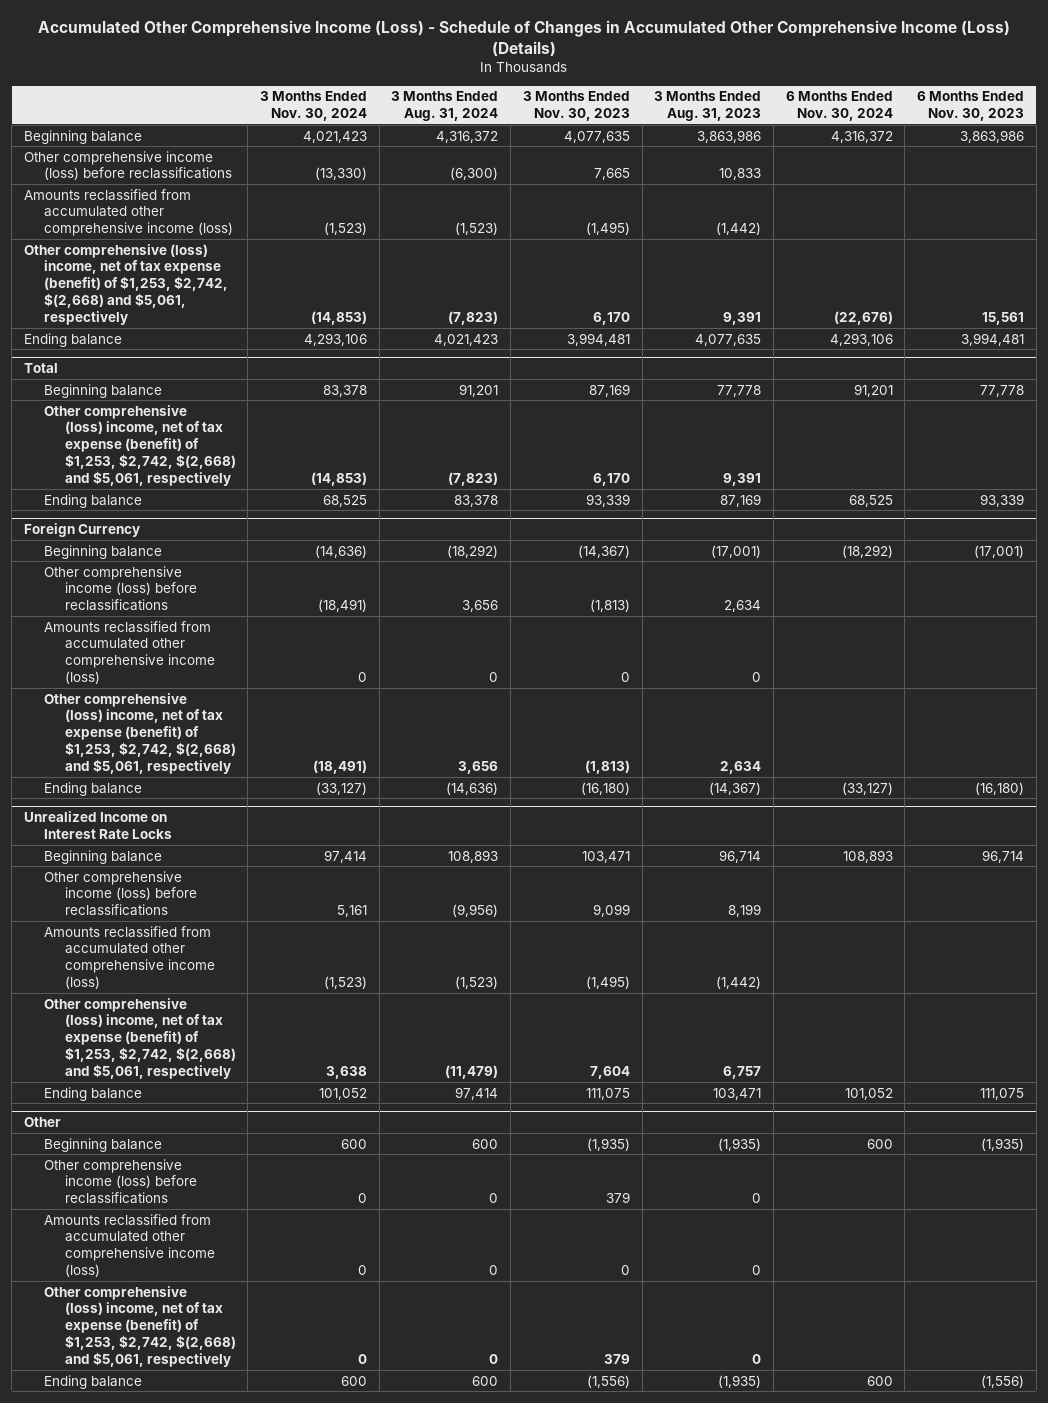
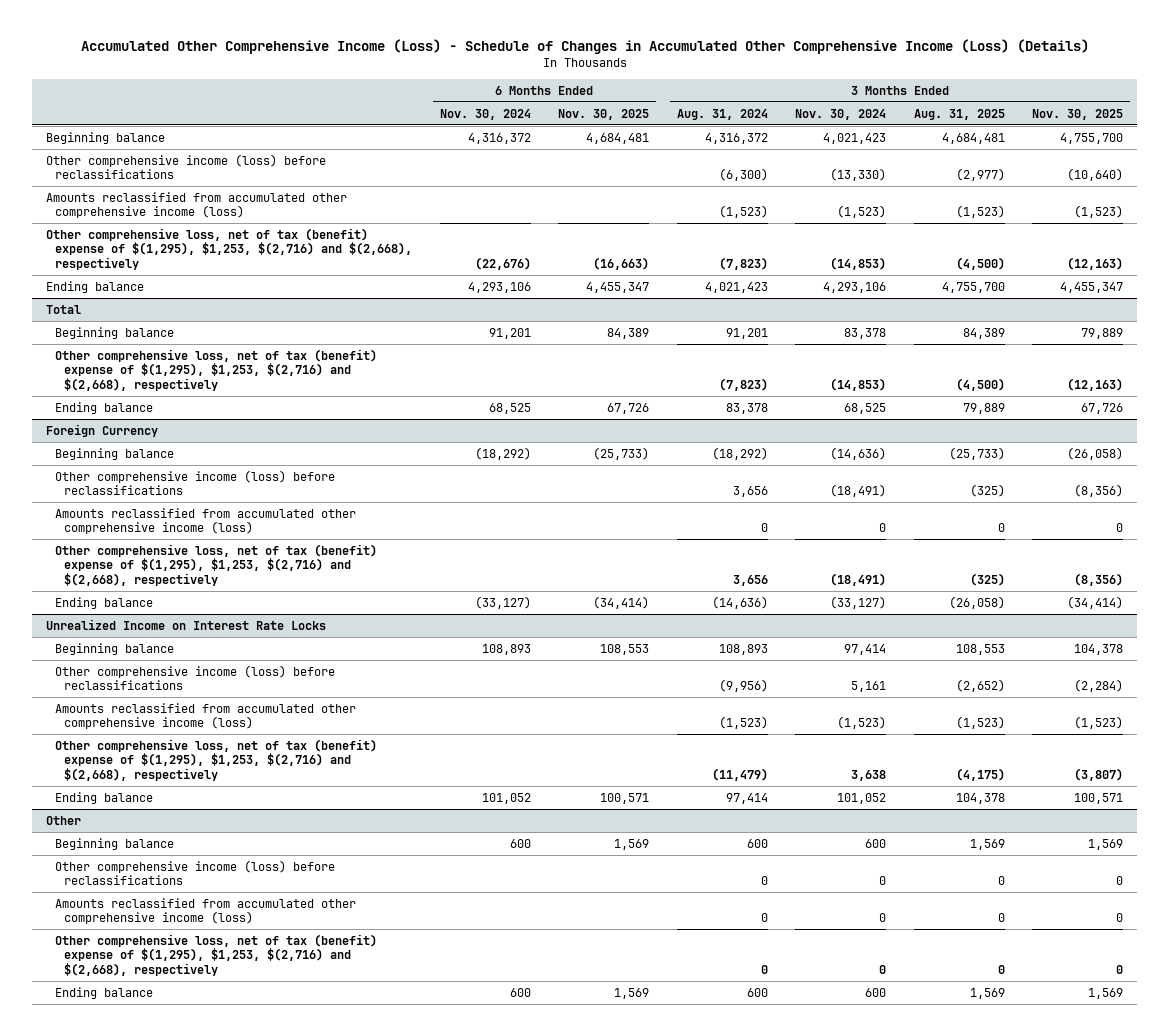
- | 3 Months Ended Nov. 30, 2024 | 3 Months Ended Aug. 31, 2024 | 3 Months Ended Nov. 30, 2023 | 3 Months Ended Aug. 31, 2023 | 6 Months Ended Nov. 30, 2024 | 6 Months Ended Nov. 30, 2023
+ | 6 Months Ended Nov. 30, 2024 | 6 Months Ended Nov. 30, 2025 | 3 Months Ended Aug. 31, 2024 | 3 Months Ended Nov. 30, 2024 | 3 Months Ended Aug. 31, 2025 | 3 Months Ended Nov. 30, 2025
- Other comprehensive (loss) income, net of tax expense (benefit) of $1,253, $2,742, $(2,668) and $5,061, respectively | (14,853) | (7,823) | 6,170 | 9,391 | (22,676) | 15,561
+ Other comprehensive loss, net of tax (benefit) expense of $(1,295), $1,253, $(2,716) and $(2,668), respectively | (22,676) | (16,663) | (7,823) | (14,853) | (4,500) | (12,163)
@ Total
- Other comprehensive (loss) income, net of tax expense (benefit) of $1,253, $2,742, $(2,668) and $5,061, respectively | (14,853) | (7,823) | 6,170 | 9,391 | |
+ Other comprehensive loss, net of tax (benefit) expense of $(1,295), $1,253, $(2,716) and $(2,668), respectively | | | (7,823) | (14,853) | (4,500) | (12,163)
@ Foreign Currency
- Other comprehensive (loss) income, net of tax expense (benefit) of $1,253, $2,742, $(2,668) and $5,061, respectively | (18,491) | 3,656 | (1,813) | 2,634 | |
+ Other comprehensive loss, net of tax (benefit) expense of $(1,295), $1,253, $(2,716) and $(2,668), respectively | | | 3,656 | (18,491) | (325) | (8,356)
@ Unrealized Income on Interest Rate Locks
- Other comprehensive (loss) income, net of tax expense (benefit) of $1,253, $2,742, $(2,668) and $5,061, respectively | 3,638 | (11,479) | 7,604 | 6,757 | |
+ Other comprehensive loss, net of tax (benefit) expense of $(1,295), $1,253, $(2,716) and $(2,668), respectively | | | (11,479) | 3,638 | (4,175) | (3,807)
@ Other
- Other comprehensive (loss) income, net of tax expense (benefit) of $1,253, $2,742, $(2,668) and $5,061, respectively | 0 | 0 | 379 | 0 | |
+ Other comprehensive loss, net of tax (benefit) expense of $(1,295), $1,253, $(2,716) and $(2,668), respectively | | | 0 | 0 | 0 | 0

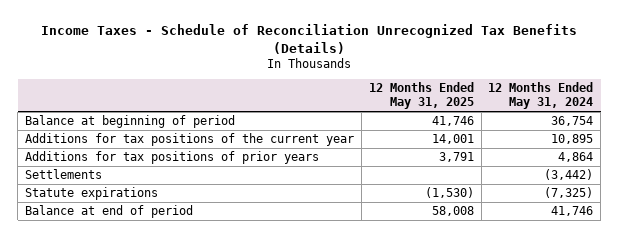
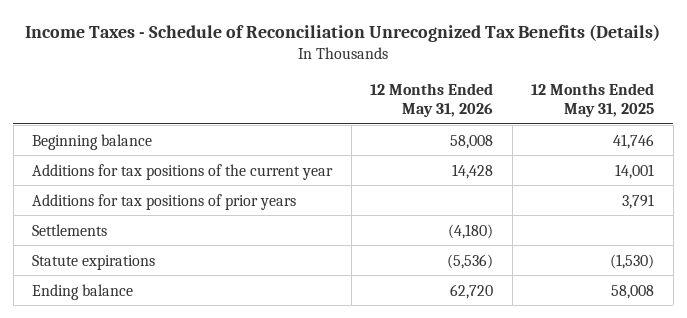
- | 12 Months Ended May 31, 2025 | 12 Months Ended May 31, 2024
+ | 12 Months Ended May 31, 2026 | 12 Months Ended May 31, 2025
- Balance at beginning of period | 41,746 | 36,754
+ Beginning balance | 58,008 | 41,746
- Balance at end of period | 58,008 | 41,746
+ Ending balance | 62,720 | 58,008

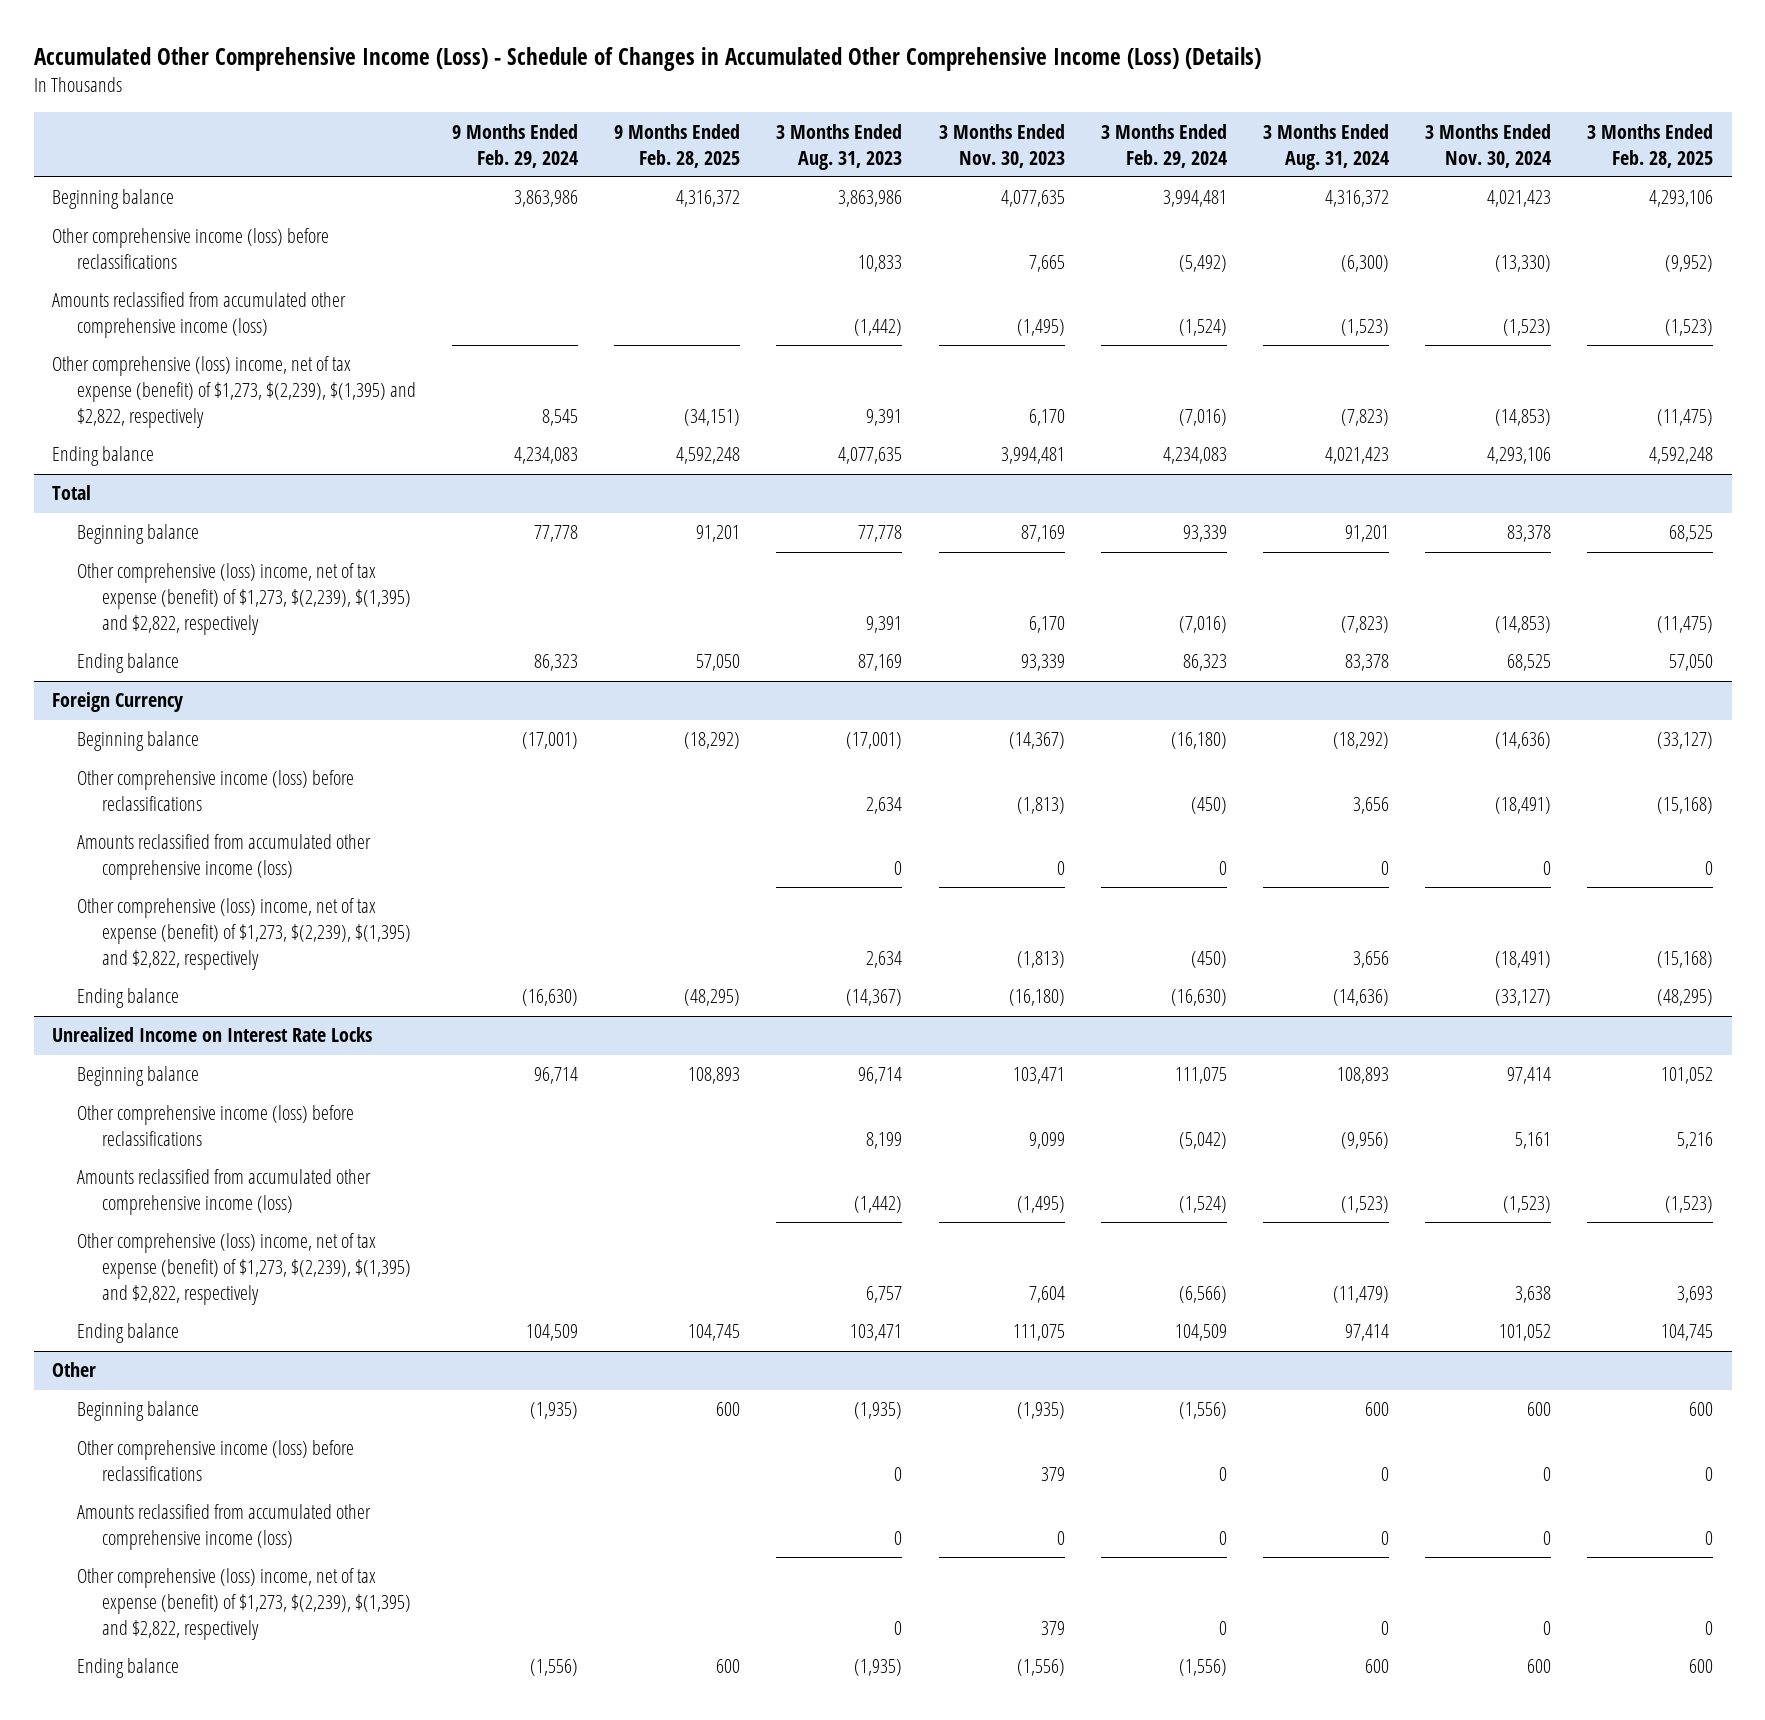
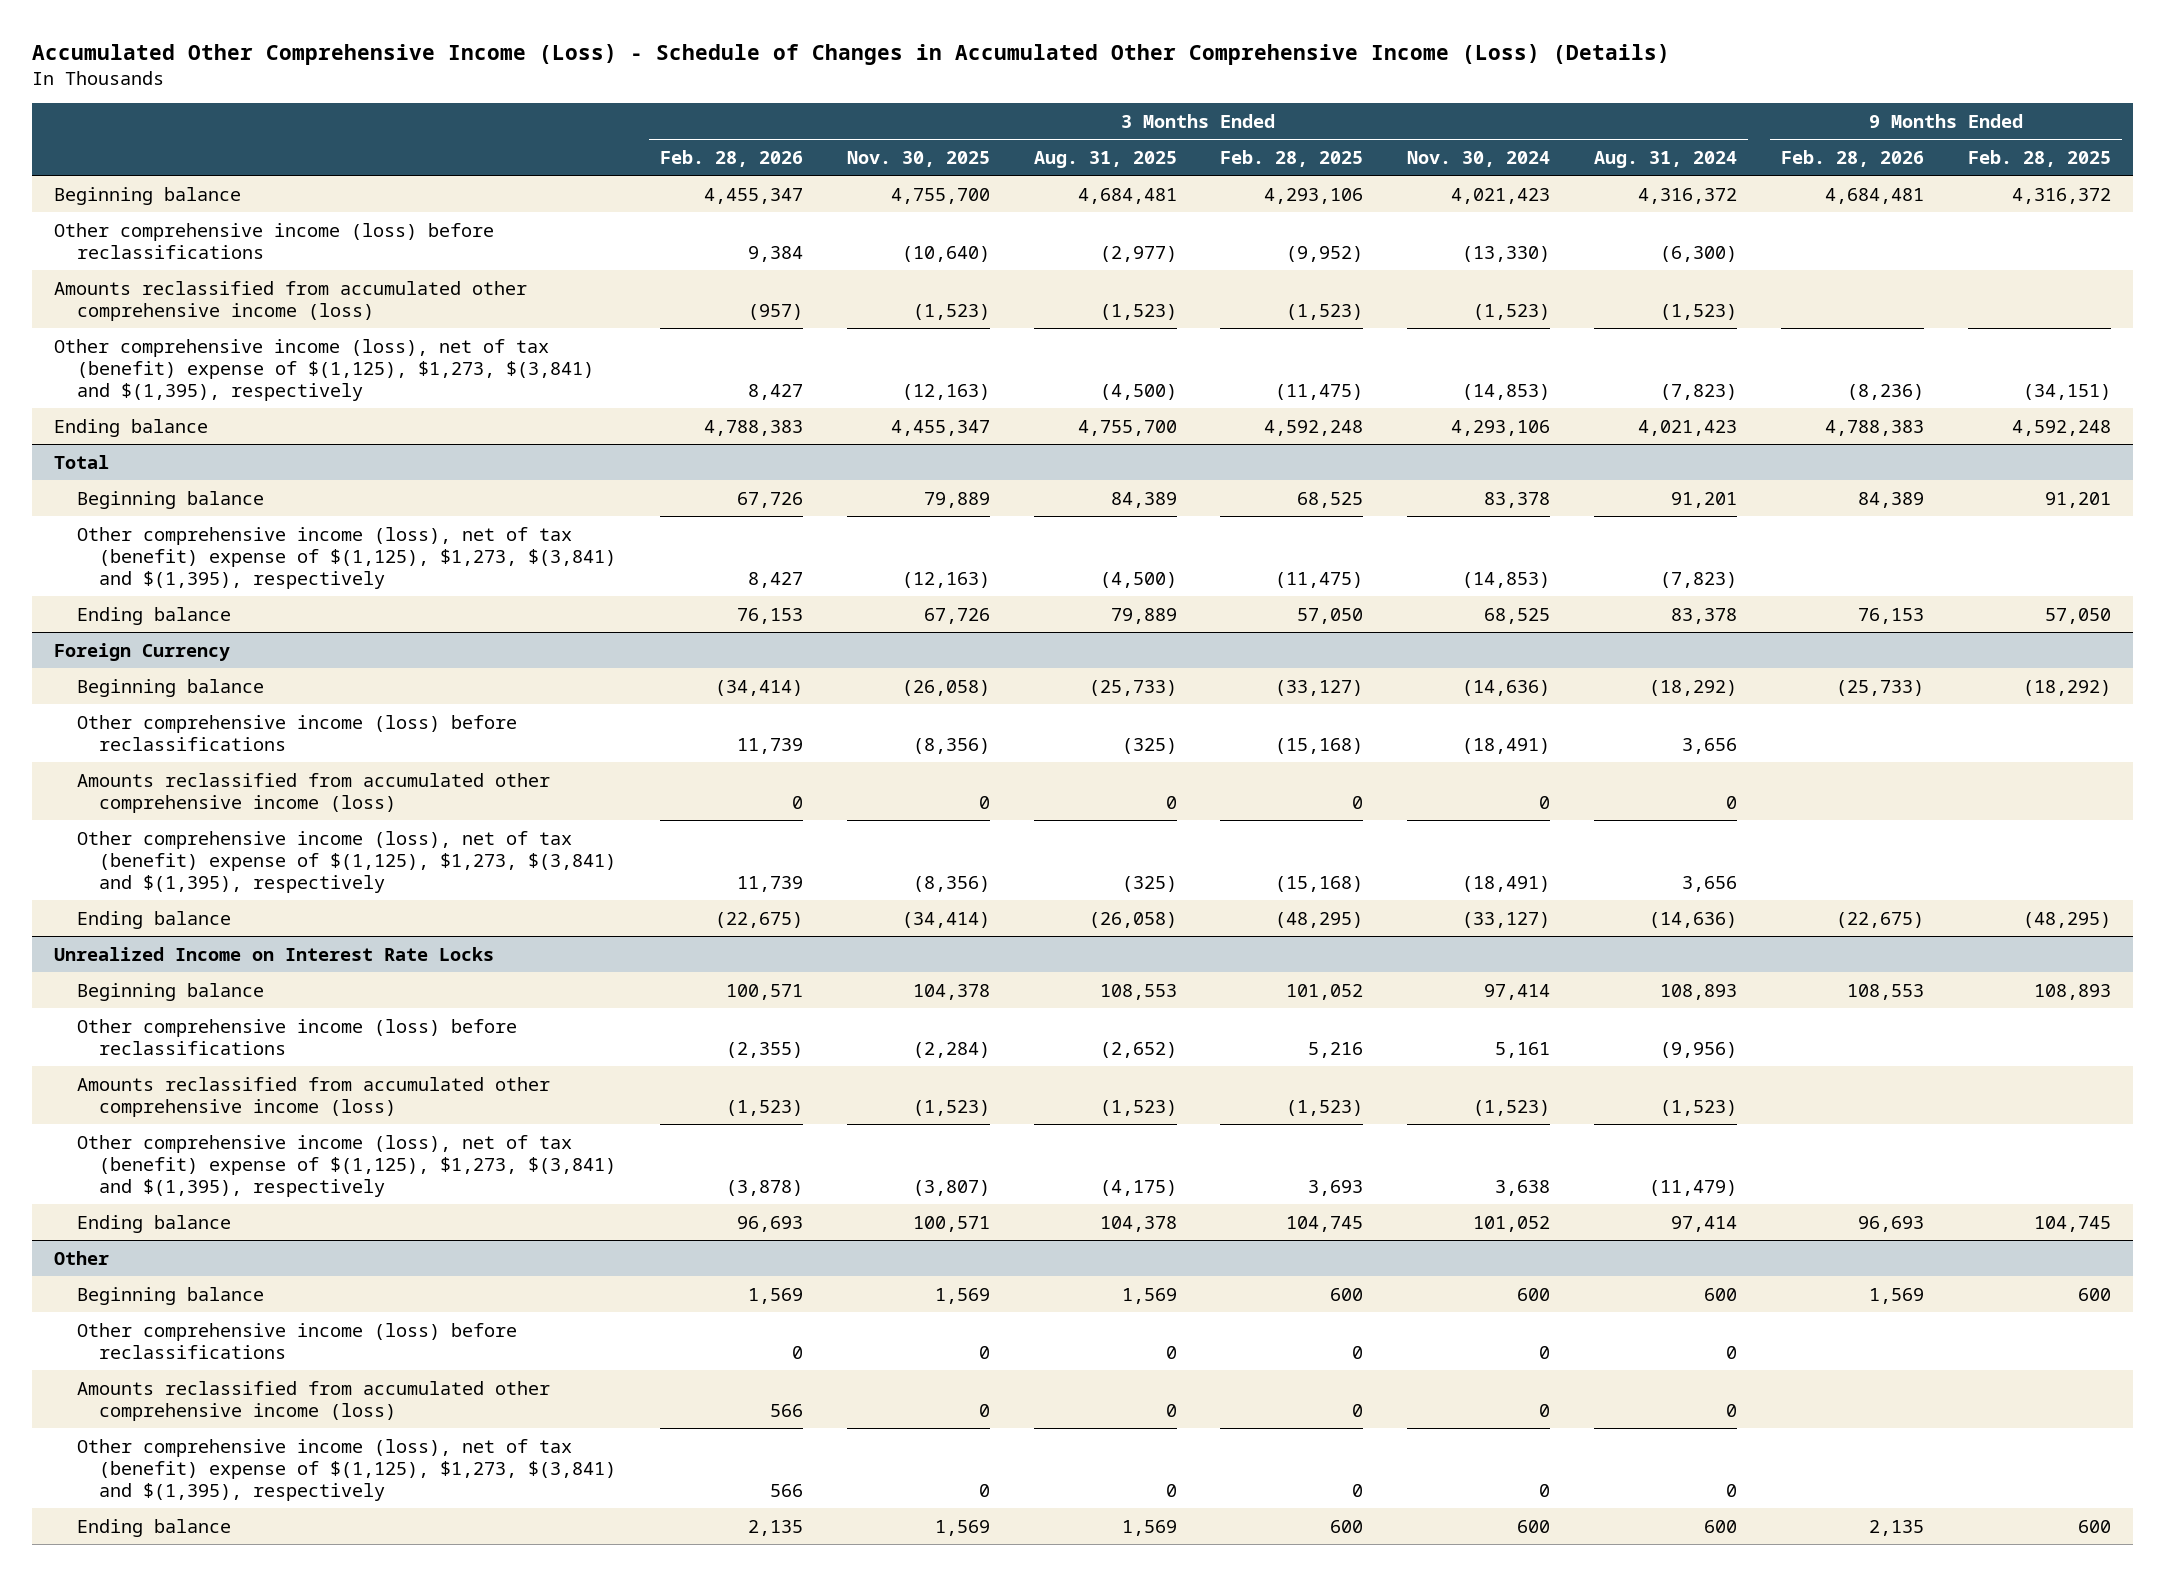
- | 9 Months Ended Feb. 29, 2024 | 9 Months Ended Feb. 28, 2025 | 3 Months Ended Aug. 31, 2023 | 3 Months Ended Nov. 30, 2023 | 3 Months Ended Feb. 29, 2024 | 3 Months Ended Aug. 31, 2024 | 3 Months Ended Nov. 30, 2024 | 3 Months Ended Feb. 28, 2025
+ | 3 Months Ended Feb. 28, 2026 | 3 Months Ended Nov. 30, 2025 | 3 Months Ended Aug. 31, 2025 | 3 Months Ended Feb. 28, 2025 | 3 Months Ended Nov. 30, 2024 | 3 Months Ended Aug. 31, 2024 | 9 Months Ended Feb. 28, 2026 | 9 Months Ended Feb. 28, 2025
- Other comprehensive (loss) income, net of tax expense (benefit) of $1,273, $(2,239), $(1,395) and $2,822, respectively | 8,545 | (34,151) | 9,391 | 6,170 | (7,016) | (7,823) | (14,853) | (11,475)
+ Other comprehensive income (loss), net of tax (benefit) expense of $(1,125), $1,273, $(3,841) and $(1,395), respectively | 8,427 | (12,163) | (4,500) | (11,475) | (14,853) | (7,823) | (8,236) | (34,151)
@ Total
- Other comprehensive (loss) income, net of tax expense (benefit) of $1,273, $(2,239), $(1,395) and $2,822, respectively | | | 9,391 | 6,170 | (7,016) | (7,823) | (14,853) | (11,475)
+ Other comprehensive income (loss), net of tax (benefit) expense of $(1,125), $1,273, $(3,841) and $(1,395), respectively | 8,427 | (12,163) | (4,500) | (11,475) | (14,853) | (7,823) | |
@ Foreign Currency
- Other comprehensive (loss) income, net of tax expense (benefit) of $1,273, $(2,239), $(1,395) and $2,822, respectively | | | 2,634 | (1,813) | (450) | 3,656 | (18,491) | (15,168)
+ Other comprehensive income (loss), net of tax (benefit) expense of $(1,125), $1,273, $(3,841) and $(1,395), respectively | 11,739 | (8,356) | (325) | (15,168) | (18,491) | 3,656 | |
@ Unrealized Income on Interest Rate Locks
- Other comprehensive (loss) income, net of tax expense (benefit) of $1,273, $(2,239), $(1,395) and $2,822, respectively | | | 6,757 | 7,604 | (6,566) | (11,479) | 3,638 | 3,693
+ Other comprehensive income (loss), net of tax (benefit) expense of $(1,125), $1,273, $(3,841) and $(1,395), respectively | (3,878) | (3,807) | (4,175) | 3,693 | 3,638 | (11,479) | |
@ Other
- Other comprehensive (loss) income, net of tax expense (benefit) of $1,273, $(2,239), $(1,395) and $2,822, respectively | | | 0 | 379 | 0 | 0 | 0 | 0
+ Other comprehensive income (loss), net of tax (benefit) expense of $(1,125), $1,273, $(3,841) and $(1,395), respectively | 566 | 0 | 0 | 0 | 0 | 0 | |

